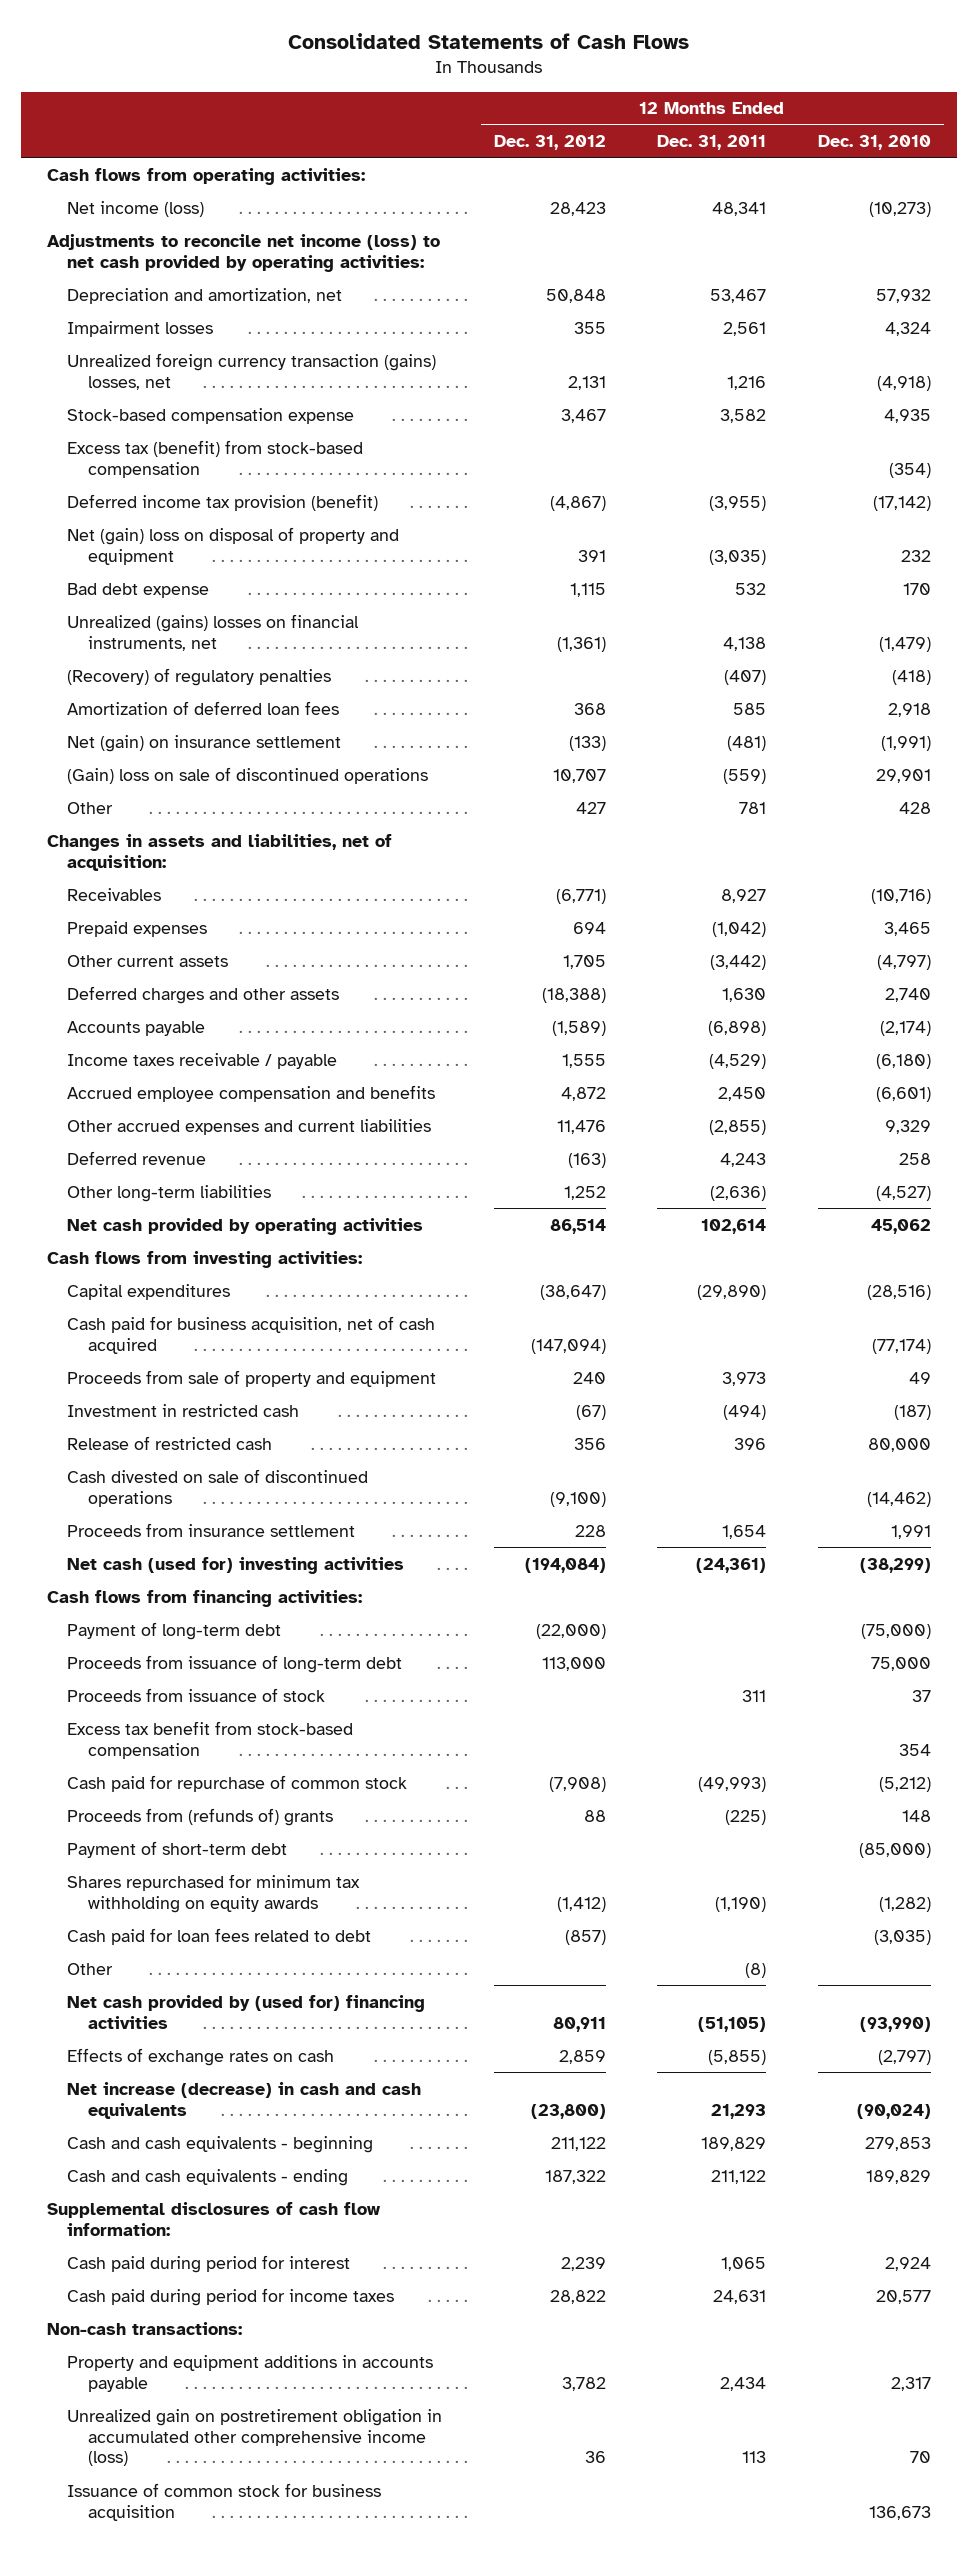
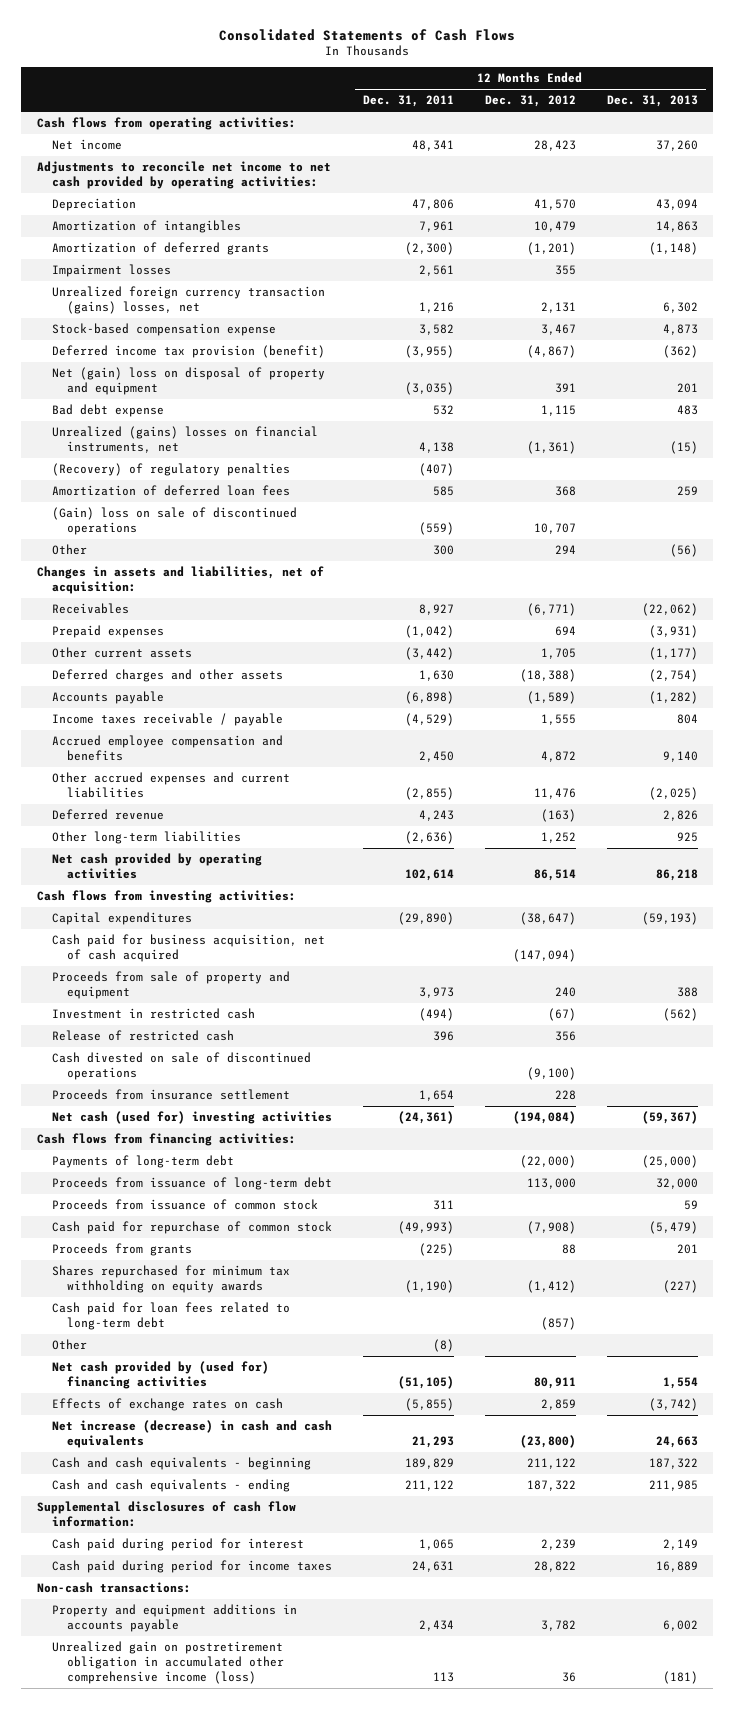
- | 12 Months Ended Dec. 31, 2012 | 12 Months Ended Dec. 31, 2011 | 12 Months Ended Dec. 31, 2010
+ | 12 Months Ended Dec. 31, 2011 | 12 Months Ended Dec. 31, 2012 | 12 Months Ended Dec. 31, 2013
- Net income (loss) | 28,423 | 48,341 | (10,273)
- Adjustments to reconcile net income (loss) to net cash provided by operating activities:
- Depreciation and amortization, net | 50,848 | 53,467 | 57,932
+ Net income | 48,341 | 28,423 | 37,260
+ Adjustments to reconcile net income to net cash provided by operating activities:
+ Depreciation | 47,806 | 41,570 | 43,094
+ Amortization of intangibles | 7,961 | 10,479 | 14,863
+ Amortization of deferred grants | (2,300) | (1,201) | (1,148)
- Excess tax (benefit) from stock-based compensation | | | (354)
- Net (gain) on insurance settlement | (133) | (481) | (1,991)
- Other | 427 | 781 | 428
+ Other | 300 | 294 | (56)
- Payment of long-term debt | (22,000) | | (75,000)
+ Payments of long-term debt | | (22,000) | (25,000)
- Proceeds from issuance of stock | | 311 | 37
- Excess tax benefit from stock-based compensation | | | 354
+ Proceeds from issuance of common stock | 311 | | 59
- Proceeds from (refunds of) grants | 88 | (225) | 148
- Payment of short-term debt | | | (85,000)
+ Proceeds from grants | (225) | 88 | 201
- Cash paid for loan fees related to debt | (857) | | (3,035)
+ Cash paid for loan fees related to long-term debt | | (857) |
- Issuance of common stock for business acquisition | | | 136,673

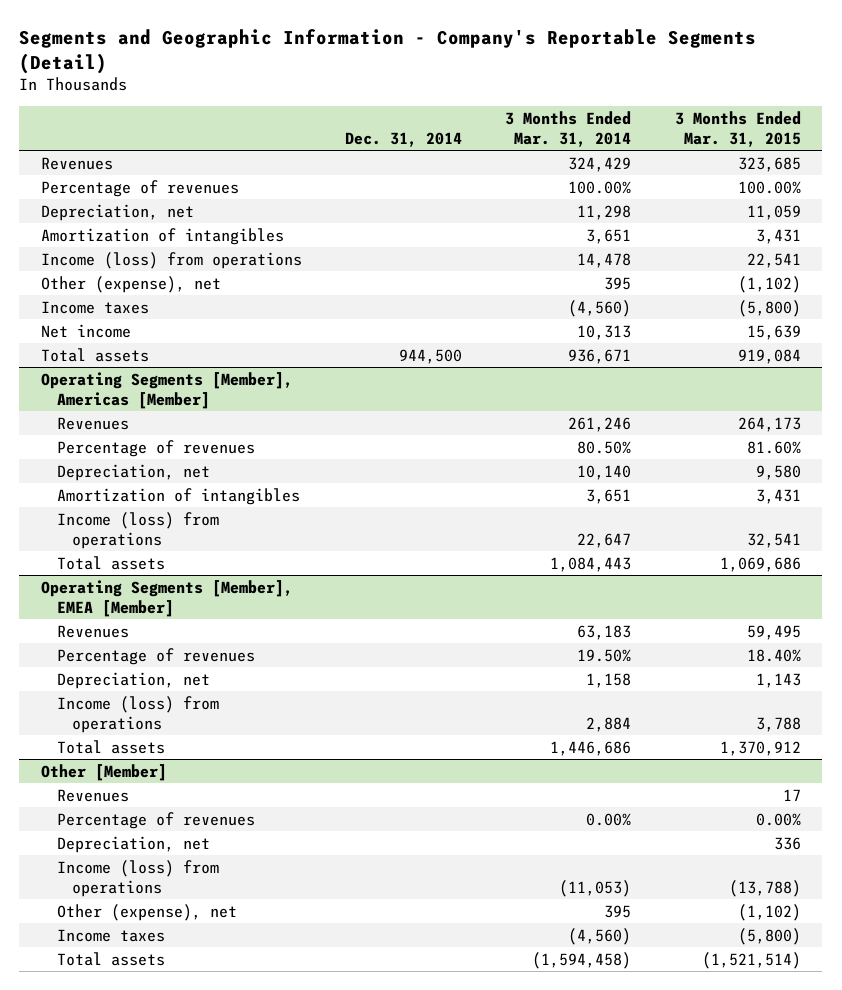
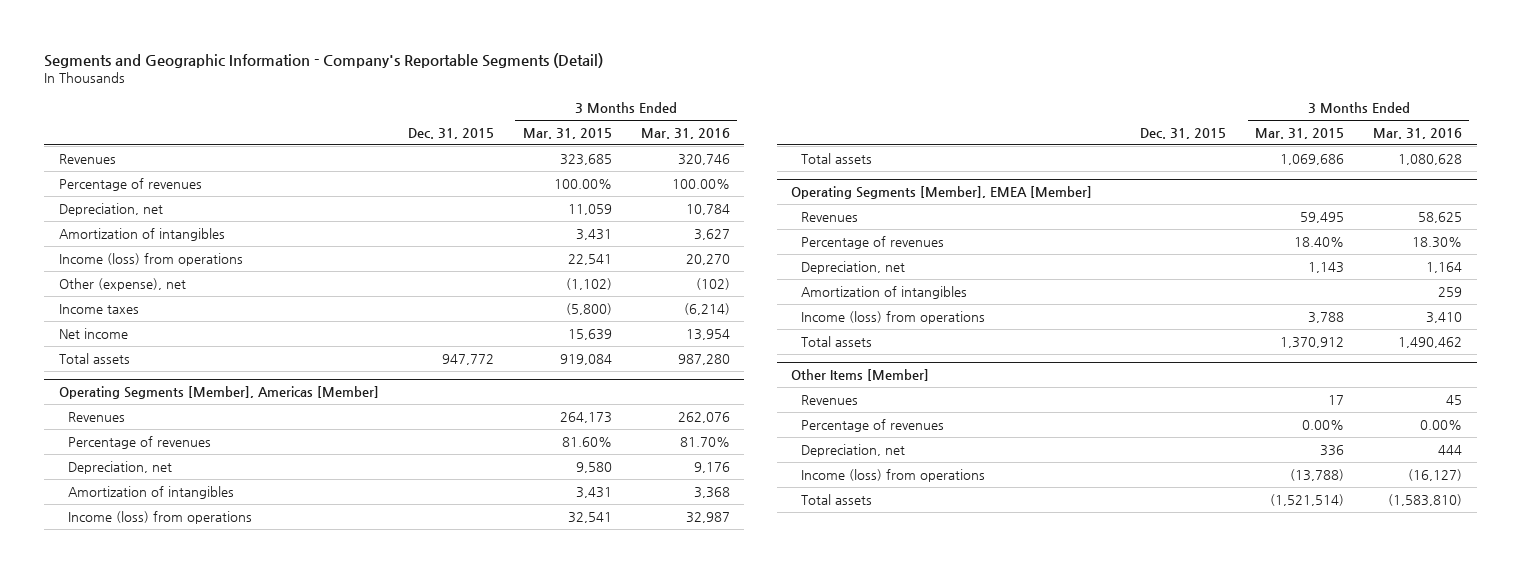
- | Dec. 31, 2014 | 3 Months Ended Mar. 31, 2014 | 3 Months Ended Mar. 31, 2015
+ | Dec. 31, 2015 | 3 Months Ended Mar. 31, 2015 | 3 Months Ended Mar. 31, 2016
@ Operating Segments [Member], EMEA [Member]
+ Amortization of intangibles | | | 259
- Other [Member]
+ Other Items [Member]
- Other (expense), net | | 395 | (1,102)
- Income taxes | | (4,560) | (5,800)

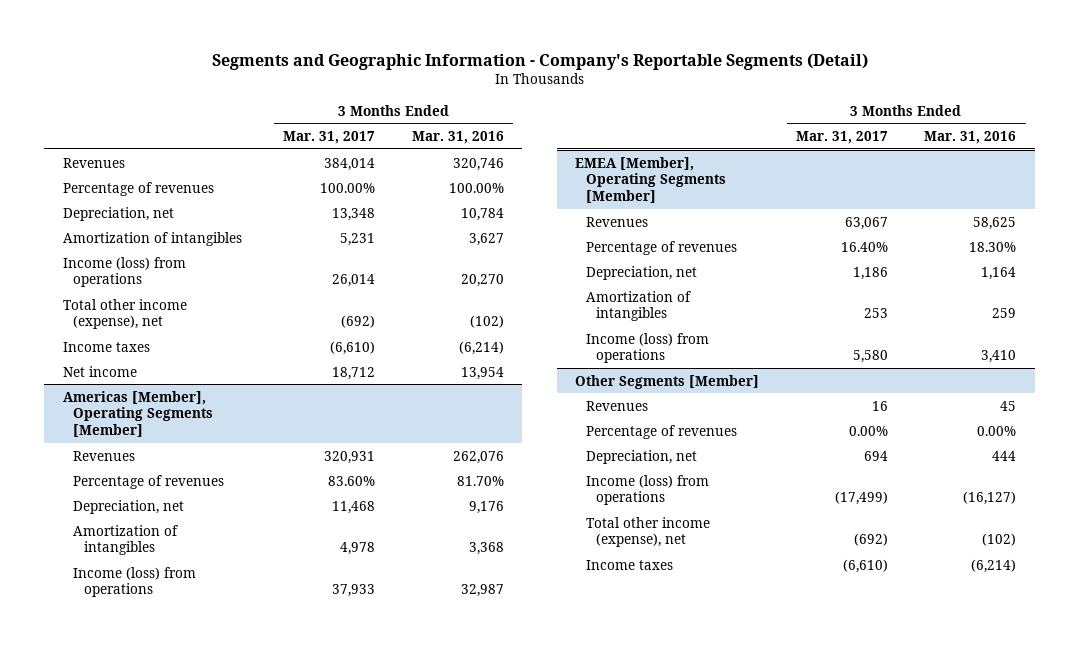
- | Dec. 31, 2015 | 3 Months Ended Mar. 31, 2015 | 3 Months Ended Mar. 31, 2016
+ | 3 Months Ended Mar. 31, 2017 | 3 Months Ended Mar. 31, 2016
- Other (expense), net | | (1,102) | (102)
+ Total other income (expense), net | (692) | (102)
- Total assets | 947,772 | 919,084 | 987,280
- Operating Segments [Member], Americas [Member]
+ Americas [Member], Operating Segments [Member]
- Total assets | | 1,069,686 | 1,080,628
- Operating Segments [Member], EMEA [Member]
+ EMEA [Member], Operating Segments [Member]
- Total assets | | 1,370,912 | 1,490,462
- Other Items [Member]
+ Other Segments [Member]
- Total assets | | (1,521,514) | (1,583,810)
+ Total other income (expense), net | (692) | (102)
+ Income taxes | (6,610) | (6,214)

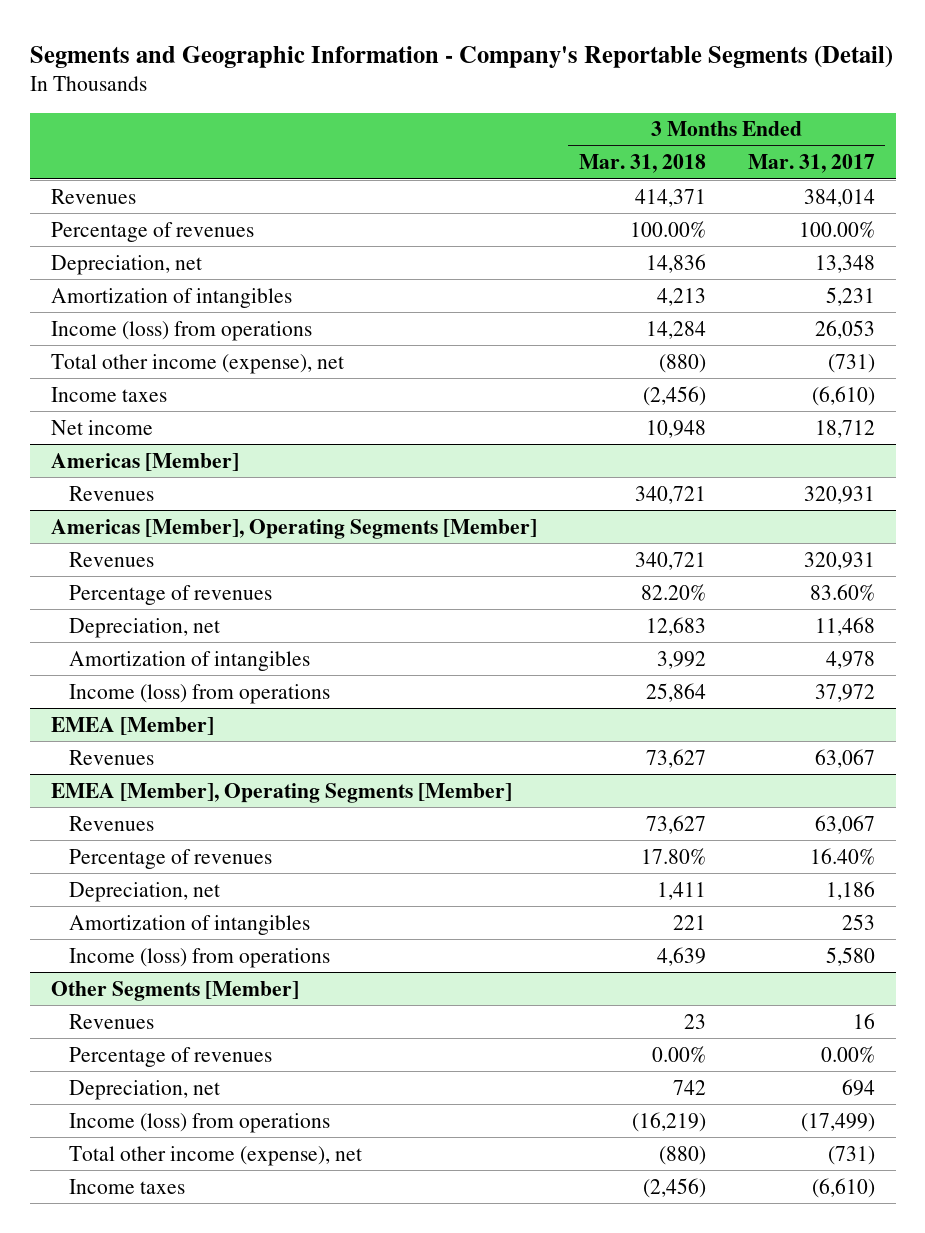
- | 3 Months Ended Mar. 31, 2017 | 3 Months Ended Mar. 31, 2016
+ | 3 Months Ended Mar. 31, 2018 | 3 Months Ended Mar. 31, 2017
- Income (loss) from operations | 26,014 | 20,270
- Total other income (expense), net | (692) | (102)
+ Income (loss) from operations | 14,284 | 26,053
+ Total other income (expense), net | (880) | (731)
+ Americas [Member]
+ Revenues | 340,721 | 320,931
@ Americas [Member], Operating Segments [Member]
- Income (loss) from operations | 37,933 | 32,987
+ Income (loss) from operations | 25,864 | 37,972
+ EMEA [Member]
+ Revenues | 73,627 | 63,067
@ Other Segments [Member]
- Total other income (expense), net | (692) | (102)
+ Total other income (expense), net | (880) | (731)

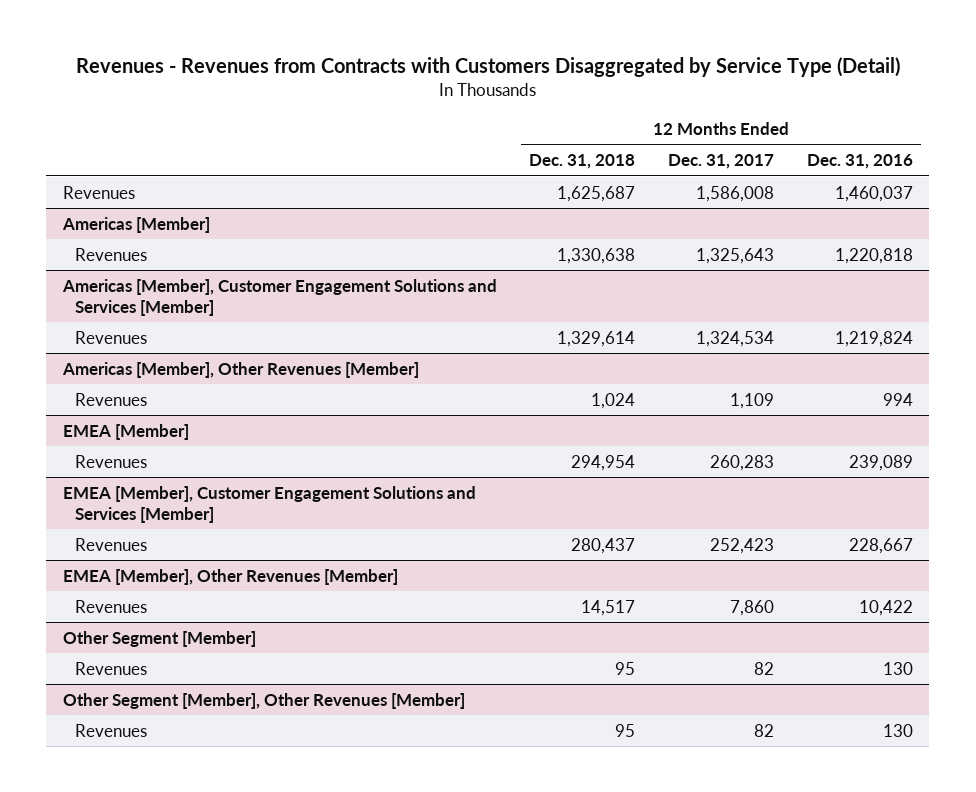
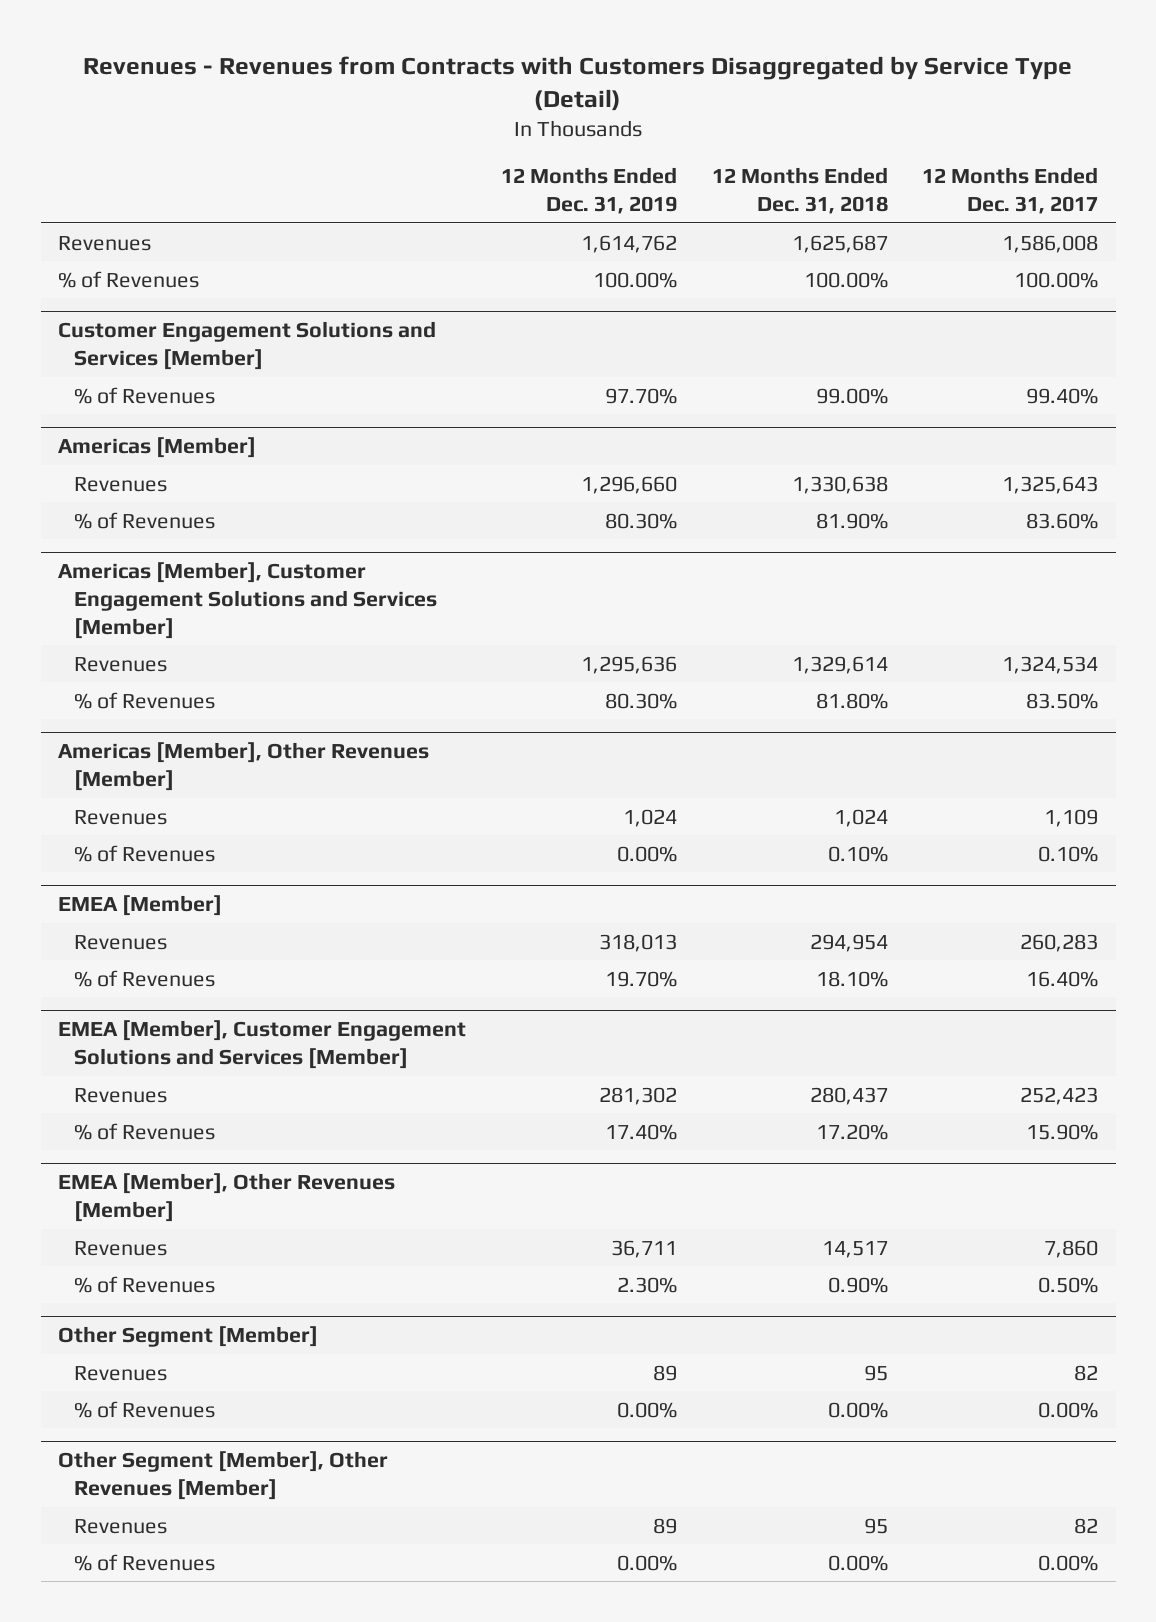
- | 12 Months Ended Dec. 31, 2018 | 12 Months Ended Dec. 31, 2017 | 12 Months Ended Dec. 31, 2016
+ | 12 Months Ended Dec. 31, 2019 | 12 Months Ended Dec. 31, 2018 | 12 Months Ended Dec. 31, 2017
+ % of Revenues | 100.00% | 100.00% | 100.00%
+ Customer Engagement Solutions and Services [Member]
+ % of Revenues | 97.70% | 99.00% | 99.40%
@ Americas [Member]
+ % of Revenues | 80.30% | 81.90% | 83.60%
@ Americas [Member], Customer Engagement Solutions and Services [Member]
+ % of Revenues | 80.30% | 81.80% | 83.50%
@ Americas [Member], Other Revenues [Member]
+ % of Revenues | 0.00% | 0.10% | 0.10%
@ EMEA [Member]
+ % of Revenues | 19.70% | 18.10% | 16.40%
@ EMEA [Member], Customer Engagement Solutions and Services [Member]
+ % of Revenues | 17.40% | 17.20% | 15.90%
@ EMEA [Member], Other Revenues [Member]
+ % of Revenues | 2.30% | 0.90% | 0.50%
@ Other Segment [Member]
+ % of Revenues | 0.00% | 0.00% | 0.00%
@ Other Segment [Member], Other Revenues [Member]
+ % of Revenues | 0.00% | 0.00% | 0.00%

